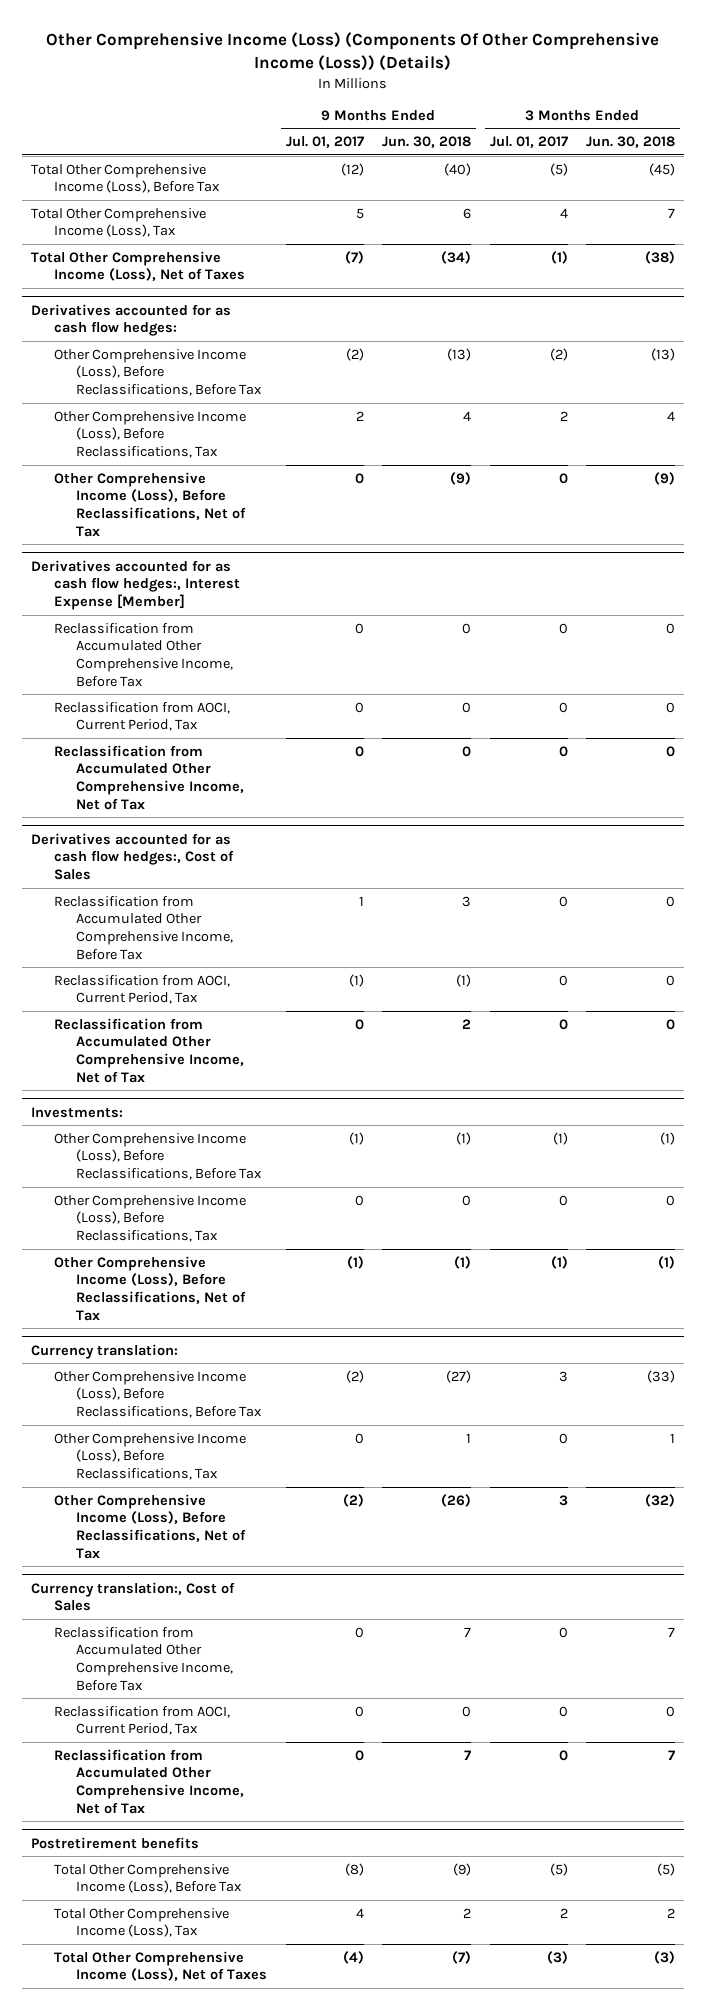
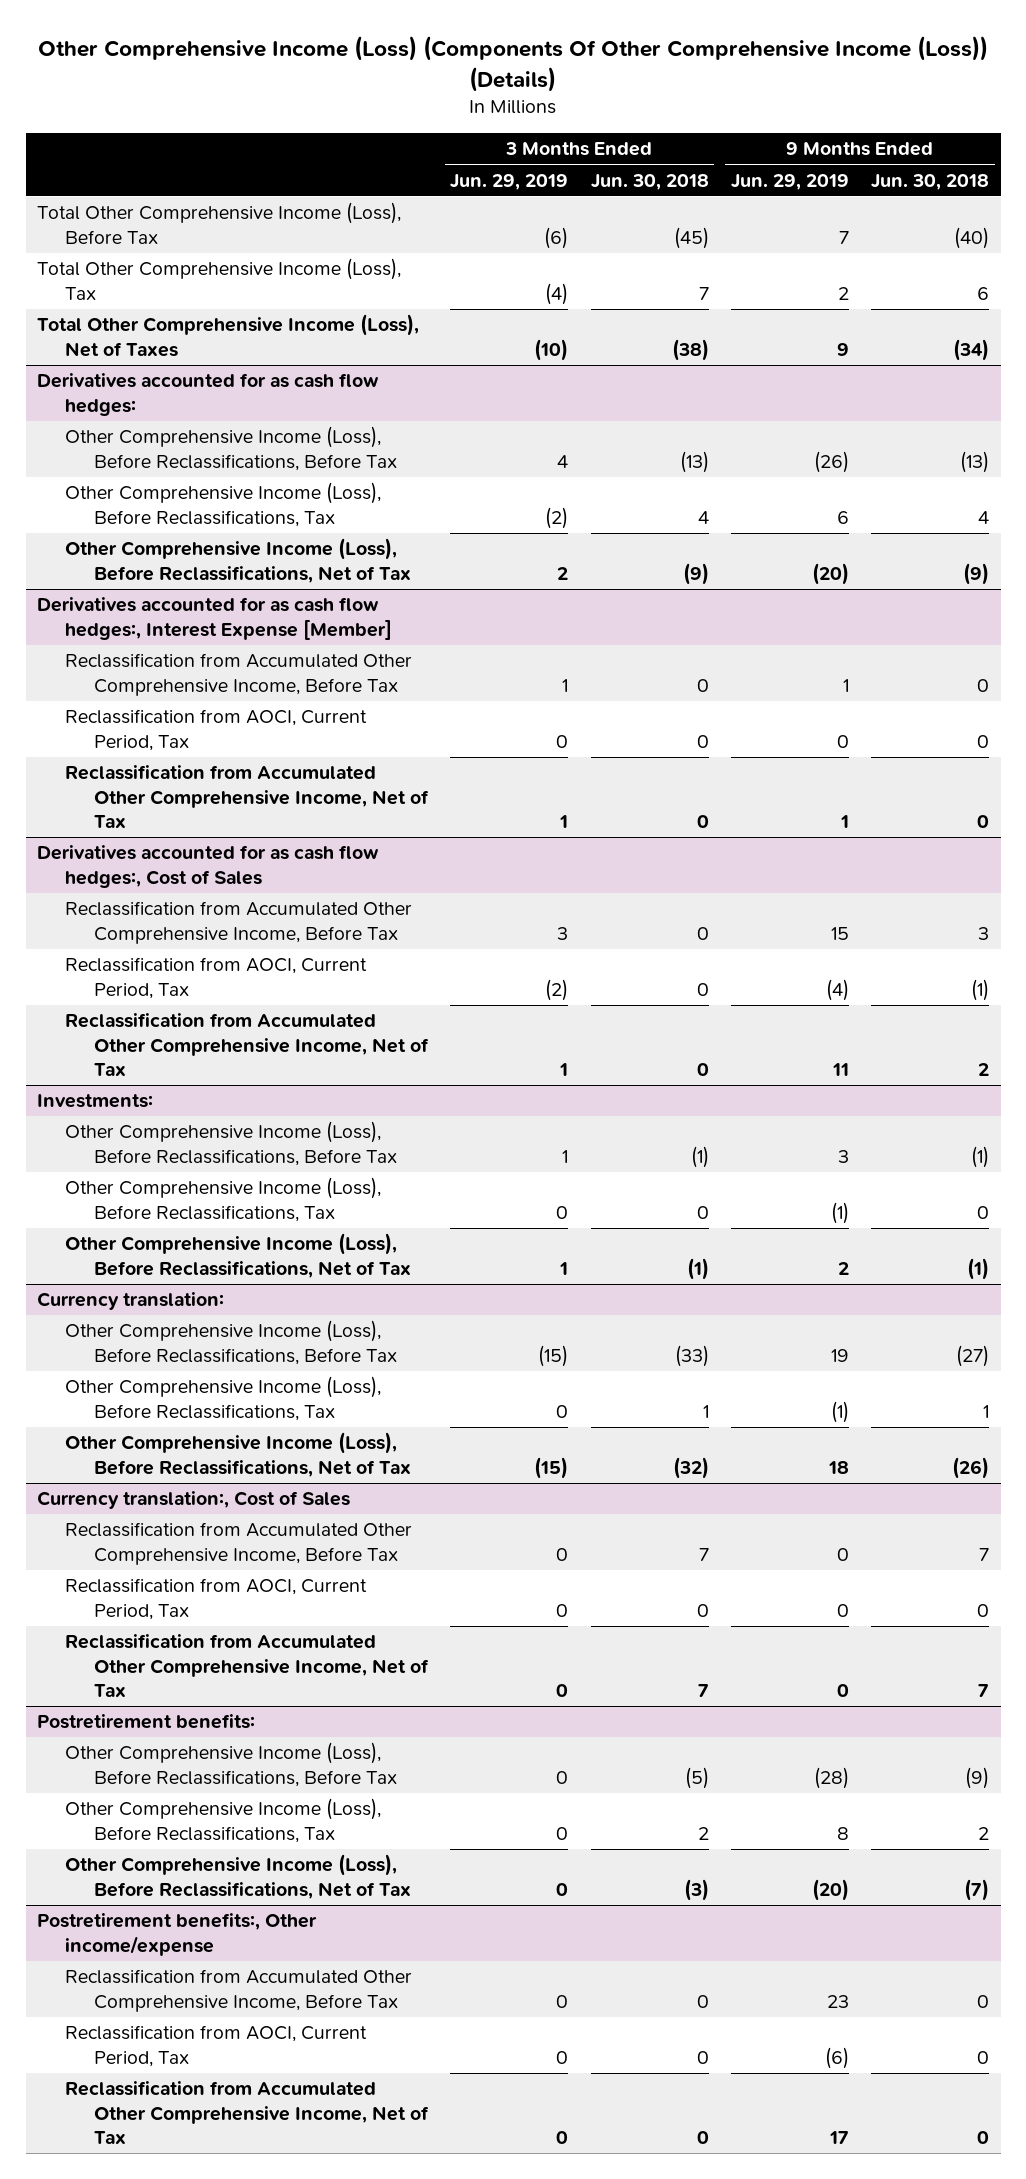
- | 9 Months Ended Jul. 01, 2017 | 9 Months Ended Jun. 30, 2018 | 3 Months Ended Jul. 01, 2017 | 3 Months Ended Jun. 30, 2018
+ | 3 Months Ended Jun. 29, 2019 | 3 Months Ended Jun. 30, 2018 | 9 Months Ended Jun. 29, 2019 | 9 Months Ended Jun. 30, 2018
- Postretirement benefits
- Total Other Comprehensive Income (Loss), Before Tax | (8) | (9) | (5) | (5)
- Total Other Comprehensive Income (Loss), Tax | 4 | 2 | 2 | 2
- Total Other Comprehensive Income (Loss), Net of Taxes | (4) | (7) | (3) | (3)
+ Postretirement benefits:
+ Other Comprehensive Income (Loss), Before Reclassifications, Before Tax | 0 | (5) | (28) | (9)
+ Other Comprehensive Income (Loss), Before Reclassifications, Tax | 0 | 2 | 8 | 2
+ Other Comprehensive Income (Loss), Before Reclassifications, Net of Tax | 0 | (3) | (20) | (7)
+ Postretirement benefits:, Other income/expense
+ Reclassification from Accumulated Other Comprehensive Income, Before Tax | 0 | 0 | 23 | 0
+ Reclassification from AOCI, Current Period, Tax | 0 | 0 | (6) | 0
+ Reclassification from Accumulated Other Comprehensive Income, Net of Tax | 0 | 0 | 17 | 0

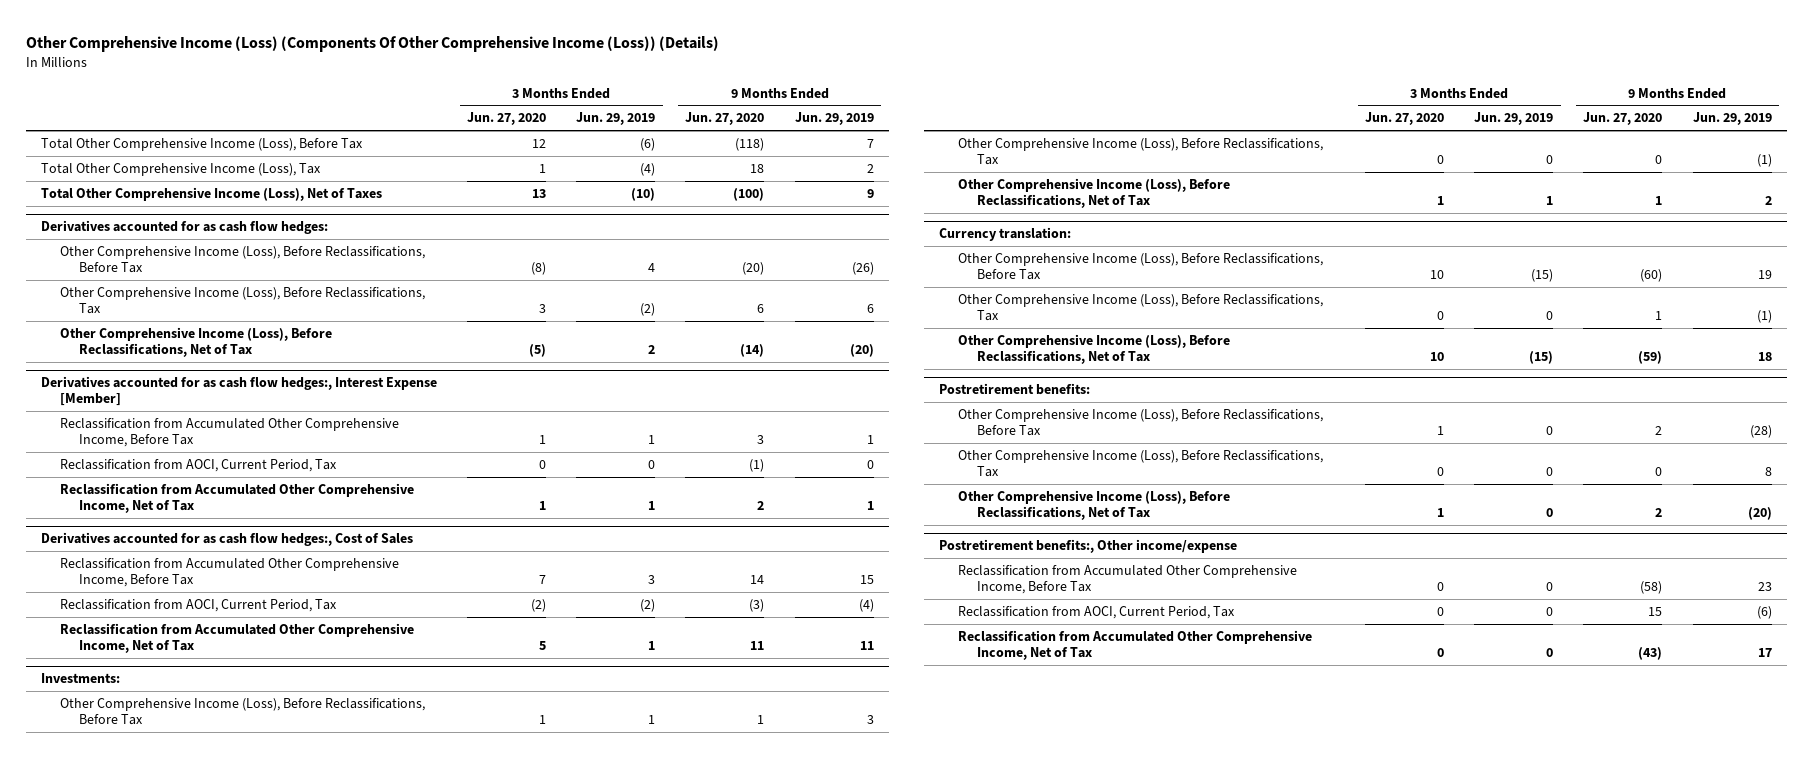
- | 3 Months Ended Jun. 29, 2019 | 3 Months Ended Jun. 30, 2018 | 9 Months Ended Jun. 29, 2019 | 9 Months Ended Jun. 30, 2018
+ | 3 Months Ended Jun. 27, 2020 | 3 Months Ended Jun. 29, 2019 | 9 Months Ended Jun. 27, 2020 | 9 Months Ended Jun. 29, 2019
- Currency translation:, Cost of Sales
- Reclassification from Accumulated Other Comprehensive Income, Before Tax | 0 | 7 | 0 | 7
- Reclassification from AOCI, Current Period, Tax | 0 | 0 | 0 | 0
- Reclassification from Accumulated Other Comprehensive Income, Net of Tax | 0 | 7 | 0 | 7

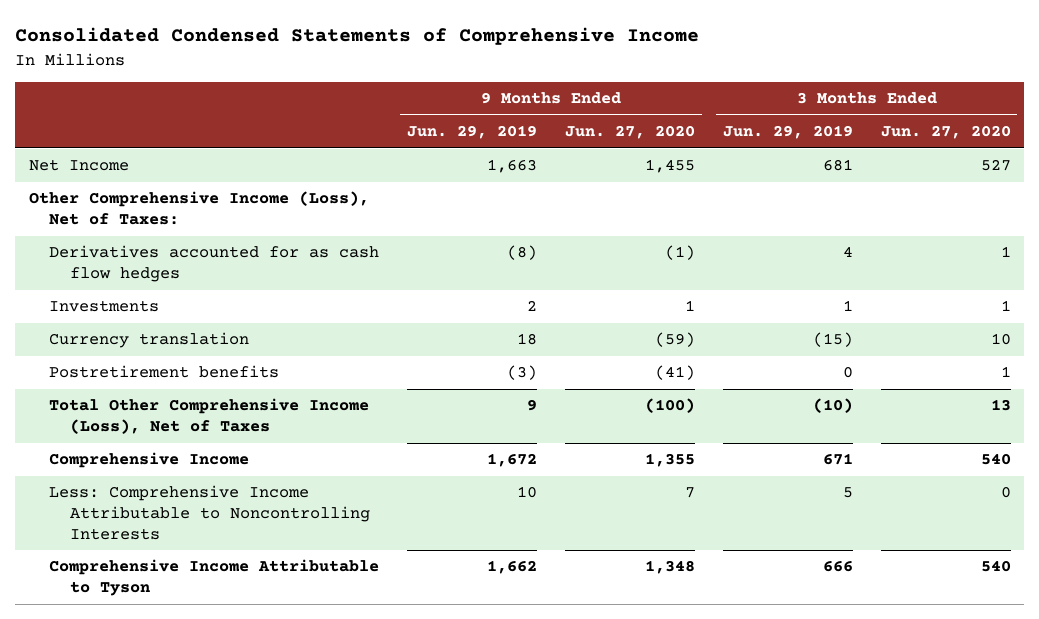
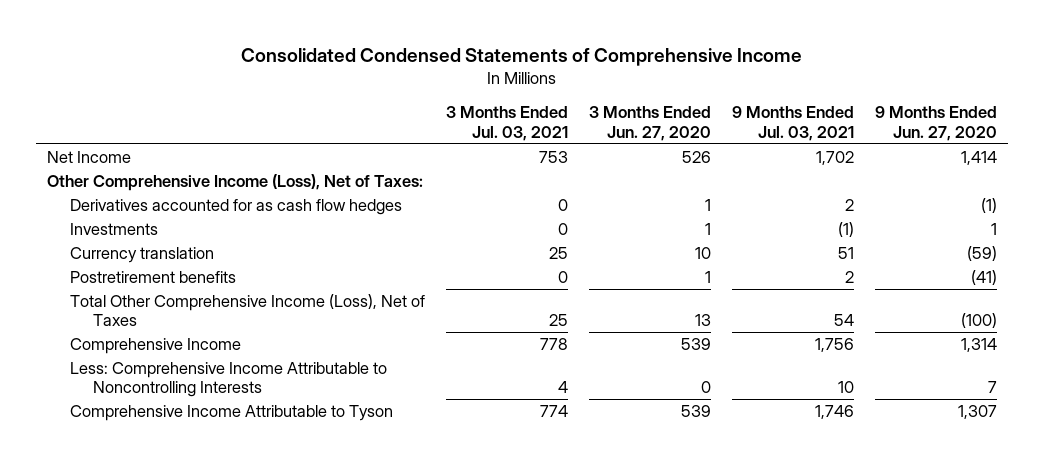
- | 9 Months Ended Jun. 29, 2019 | 9 Months Ended Jun. 27, 2020 | 3 Months Ended Jun. 29, 2019 | 3 Months Ended Jun. 27, 2020
+ | 3 Months Ended Jul. 03, 2021 | 3 Months Ended Jun. 27, 2020 | 9 Months Ended Jul. 03, 2021 | 9 Months Ended Jun. 27, 2020
- Net Income | 1,663 | 1,455 | 681 | 527
+ Net Income | 753 | 526 | 1,702 | 1,414
- Comprehensive Income | 1,672 | 1,355 | 671 | 540
+ Comprehensive Income | 778 | 539 | 1,756 | 1,314
- Comprehensive Income Attributable to Tyson | 1,662 | 1,348 | 666 | 540
+ Comprehensive Income Attributable to Tyson | 774 | 539 | 1,746 | 1,307

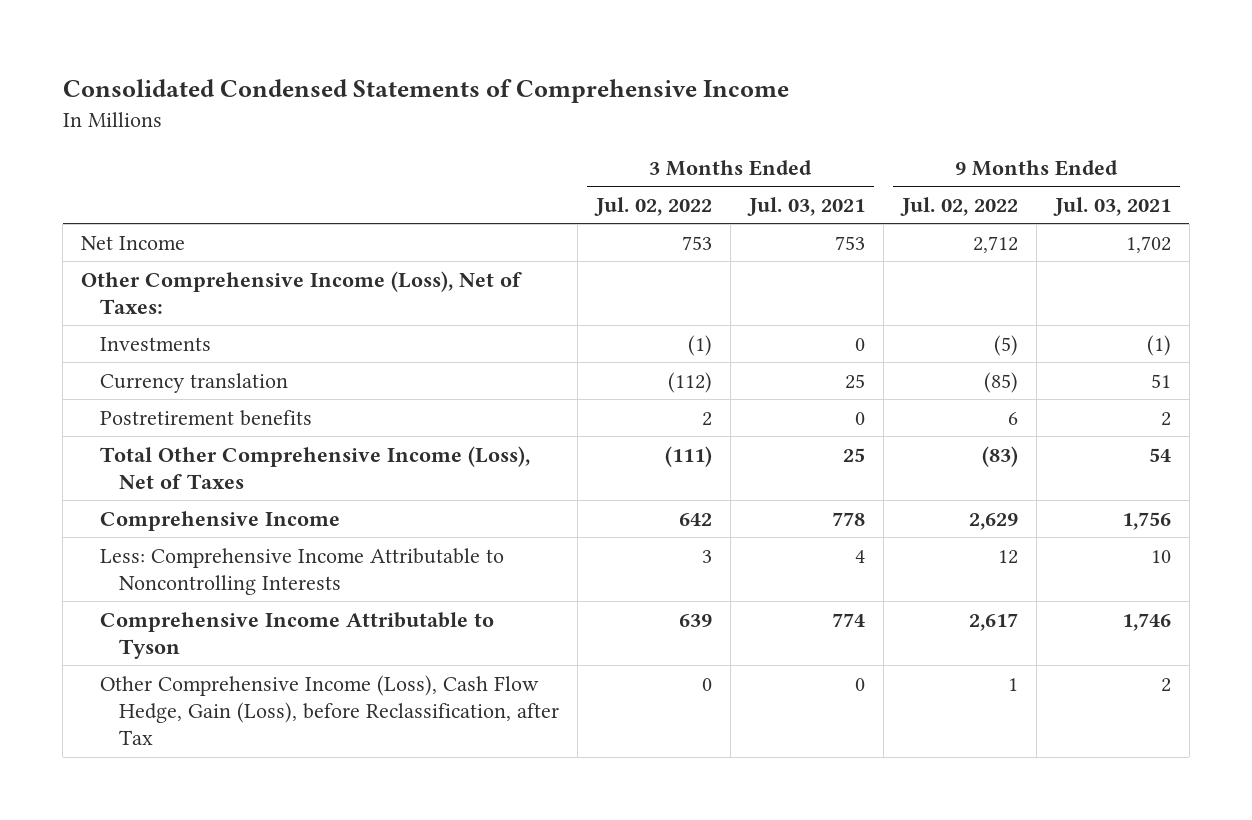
- | 3 Months Ended Jul. 03, 2021 | 3 Months Ended Jun. 27, 2020 | 9 Months Ended Jul. 03, 2021 | 9 Months Ended Jun. 27, 2020
+ | 3 Months Ended Jul. 02, 2022 | 3 Months Ended Jul. 03, 2021 | 9 Months Ended Jul. 02, 2022 | 9 Months Ended Jul. 03, 2021
- Derivatives accounted for as cash flow hedges | 0 | 1 | 2 | (1)
+ Other Comprehensive Income (Loss), Cash Flow Hedge, Gain (Loss), before Reclassification, after Tax | 0 | 0 | 1 | 2

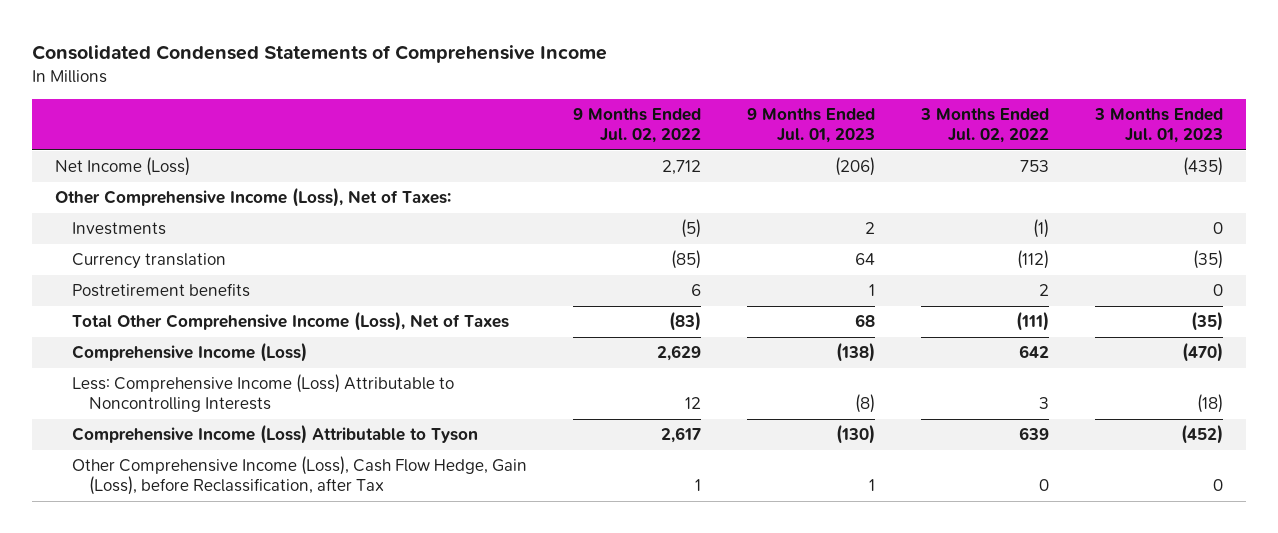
- | 3 Months Ended Jul. 02, 2022 | 3 Months Ended Jul. 03, 2021 | 9 Months Ended Jul. 02, 2022 | 9 Months Ended Jul. 03, 2021
+ | 9 Months Ended Jul. 02, 2022 | 9 Months Ended Jul. 01, 2023 | 3 Months Ended Jul. 02, 2022 | 3 Months Ended Jul. 01, 2023
- Net Income | 753 | 753 | 2,712 | 1,702
+ Net Income (Loss) | 2,712 | (206) | 753 | (435)
- Comprehensive Income | 642 | 778 | 2,629 | 1,756
- Less: Comprehensive Income Attributable to Noncontrolling Interests | 3 | 4 | 12 | 10
- Comprehensive Income Attributable to Tyson | 639 | 774 | 2,617 | 1,746
+ Comprehensive Income (Loss) | 2,629 | (138) | 642 | (470)
+ Less: Comprehensive Income (Loss) Attributable to Noncontrolling Interests | 12 | (8) | 3 | (18)
+ Comprehensive Income (Loss) Attributable to Tyson | 2,617 | (130) | 639 | (452)

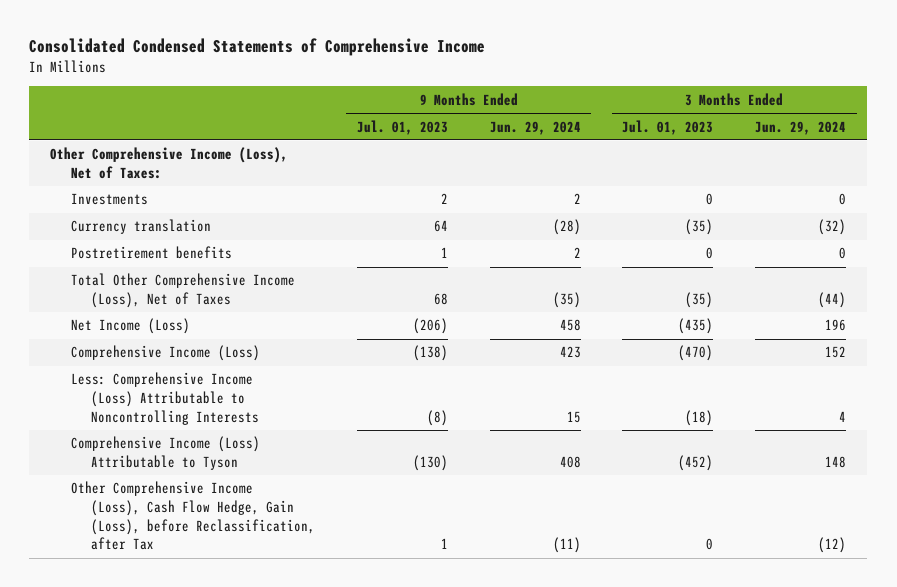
- | 9 Months Ended Jul. 02, 2022 | 9 Months Ended Jul. 01, 2023 | 3 Months Ended Jul. 02, 2022 | 3 Months Ended Jul. 01, 2023
+ | 9 Months Ended Jul. 01, 2023 | 9 Months Ended Jun. 29, 2024 | 3 Months Ended Jul. 01, 2023 | 3 Months Ended Jun. 29, 2024
moved down: Net Income (Loss) | (206) | 458 | (435) | 196

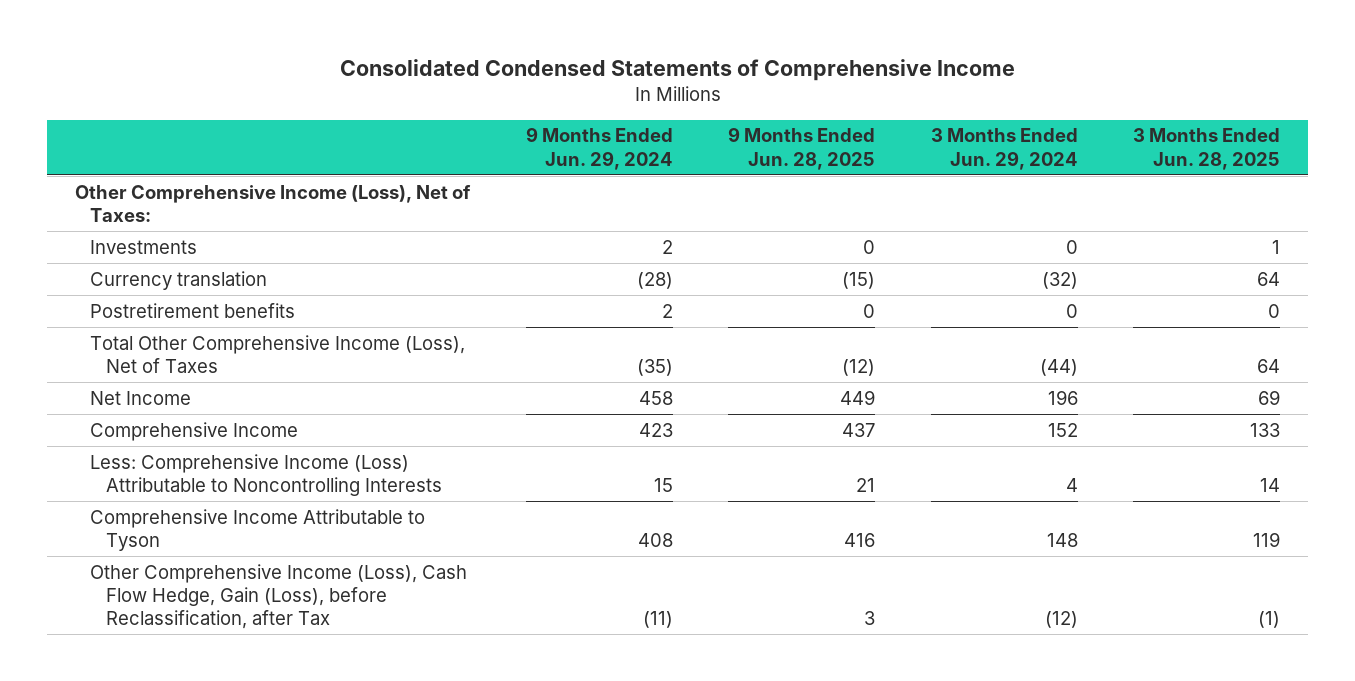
- | 9 Months Ended Jul. 01, 2023 | 9 Months Ended Jun. 29, 2024 | 3 Months Ended Jul. 01, 2023 | 3 Months Ended Jun. 29, 2024
+ | 9 Months Ended Jun. 29, 2024 | 9 Months Ended Jun. 28, 2025 | 3 Months Ended Jun. 29, 2024 | 3 Months Ended Jun. 28, 2025
- Net Income (Loss) | (206) | 458 | (435) | 196
- Comprehensive Income (Loss) | (138) | 423 | (470) | 152
+ Net Income | 458 | 449 | 196 | 69
+ Comprehensive Income | 423 | 437 | 152 | 133
- Comprehensive Income (Loss) Attributable to Tyson | (130) | 408 | (452) | 148
+ Comprehensive Income Attributable to Tyson | 408 | 416 | 148 | 119

